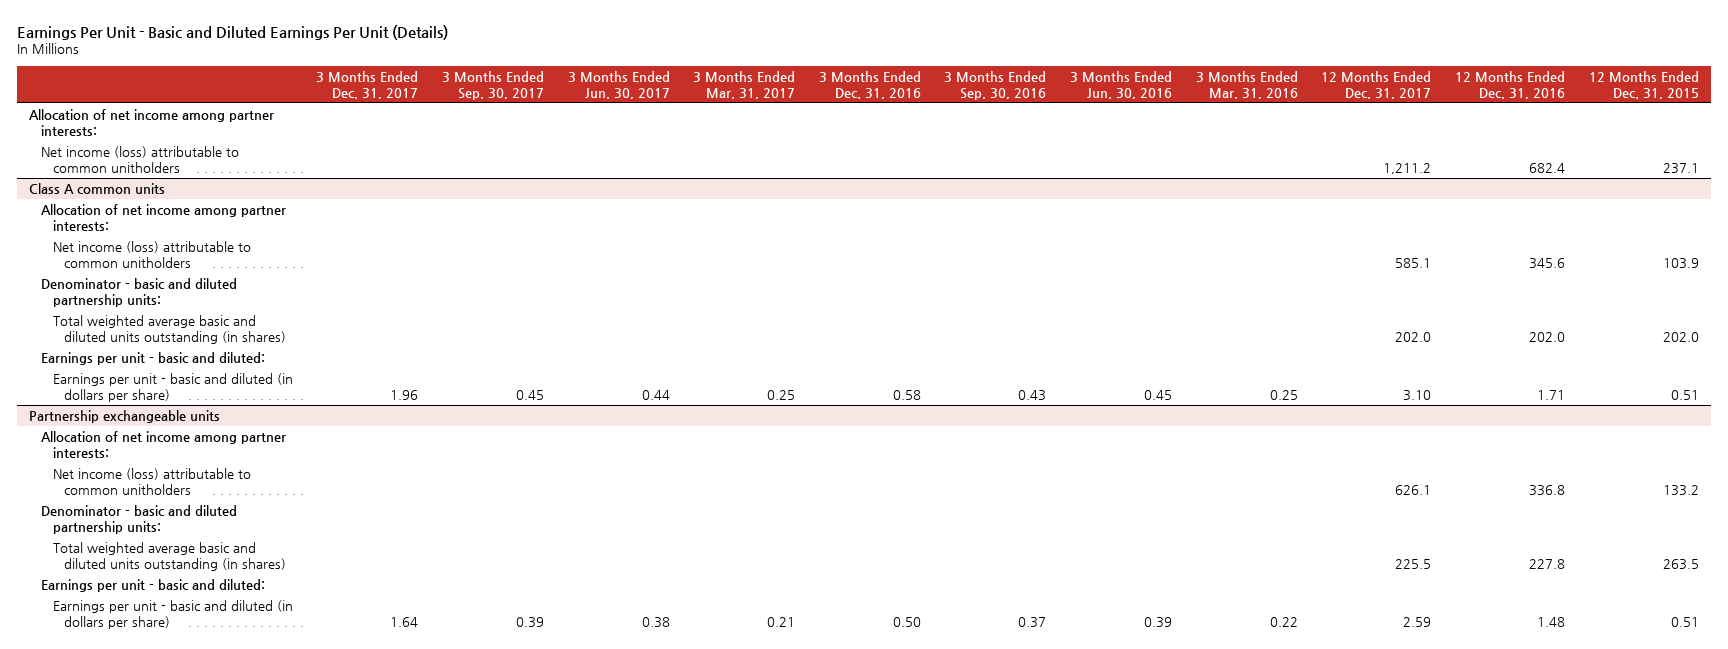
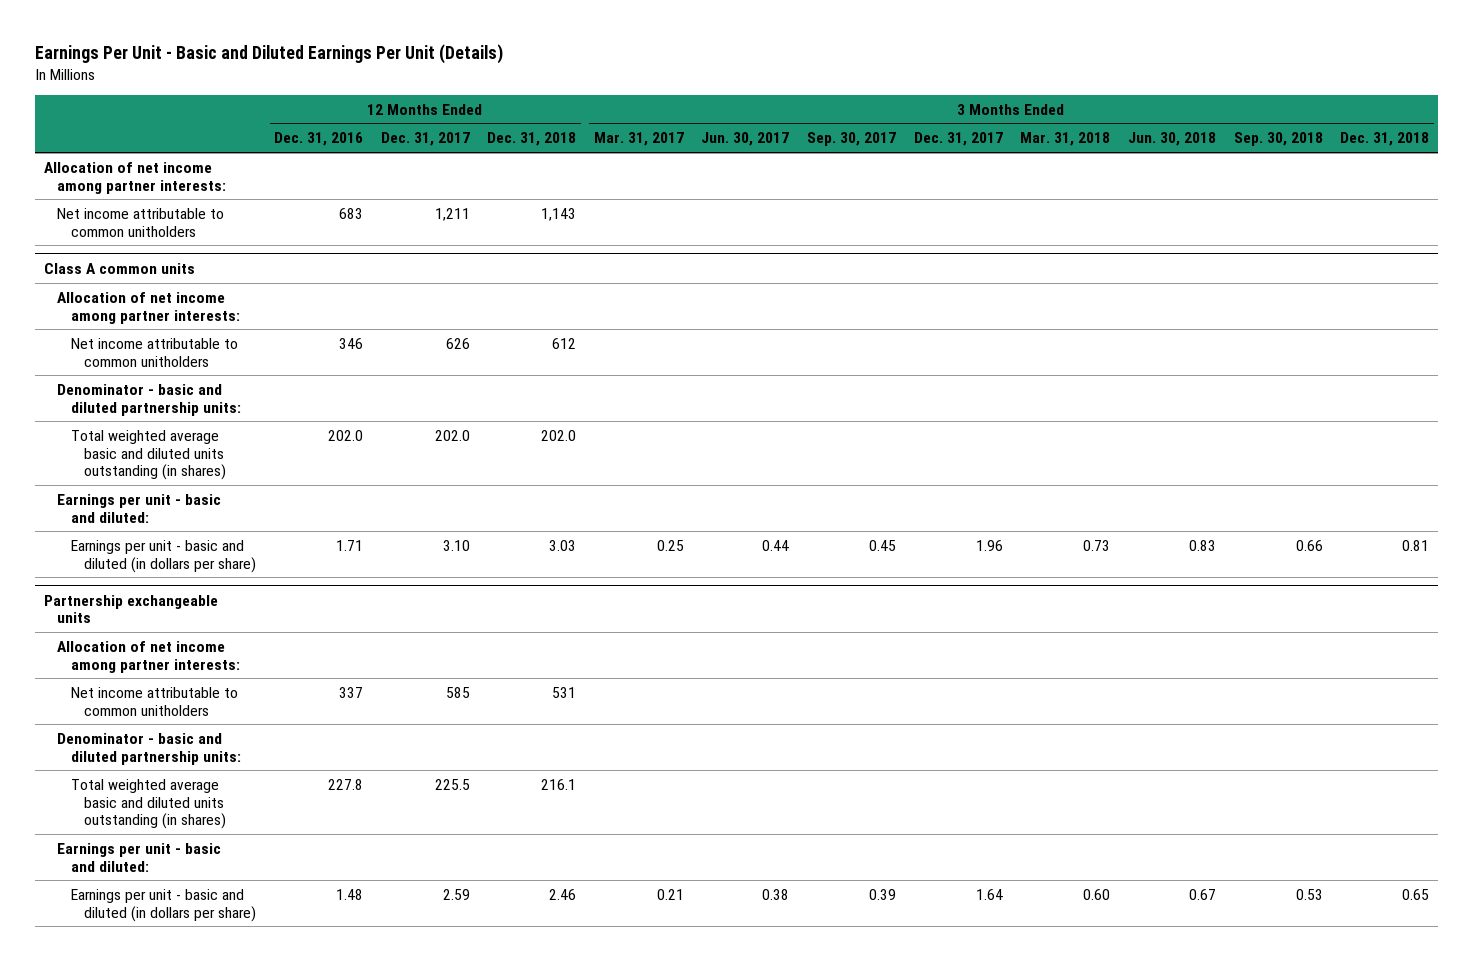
- | 3 Months Ended Dec. 31, 2017 | 3 Months Ended Sep. 30, 2017 | 3 Months Ended Jun. 30, 2017 | 3 Months Ended Mar. 31, 2017 | 3 Months Ended Dec. 31, 2016 | 3 Months Ended Sep. 30, 2016 | 3 Months Ended Jun. 30, 2016 | 3 Months Ended Mar. 31, 2016 | 12 Months Ended Dec. 31, 2017 | 12 Months Ended Dec. 31, 2016 | 12 Months Ended Dec. 31, 2015
+ | 12 Months Ended Dec. 31, 2016 | 12 Months Ended Dec. 31, 2017 | 12 Months Ended Dec. 31, 2018 | 3 Months Ended Mar. 31, 2017 | 3 Months Ended Jun. 30, 2017 | 3 Months Ended Sep. 30, 2017 | 3 Months Ended Dec. 31, 2017 | 3 Months Ended Mar. 31, 2018 | 3 Months Ended Jun. 30, 2018 | 3 Months Ended Sep. 30, 2018 | 3 Months Ended Dec. 31, 2018
- Net income (loss) attributable to common unitholders | | | | | | | | | 1,211.2 | 682.4 | 237.1
+ Net income attributable to common unitholders | 683 | 1,211 | 1,143 | | | | | | | |
@ Class A common units
- Net income (loss) attributable to common unitholders | | | | | | | | | 585.1 | 345.6 | 103.9
+ Net income attributable to common unitholders | 346 | 626 | 612 | | | | | | | |
@ Partnership exchangeable units
- Net income (loss) attributable to common unitholders | | | | | | | | | 626.1 | 336.8 | 133.2
+ Net income attributable to common unitholders | 337 | 585 | 531 | | | | | | | |

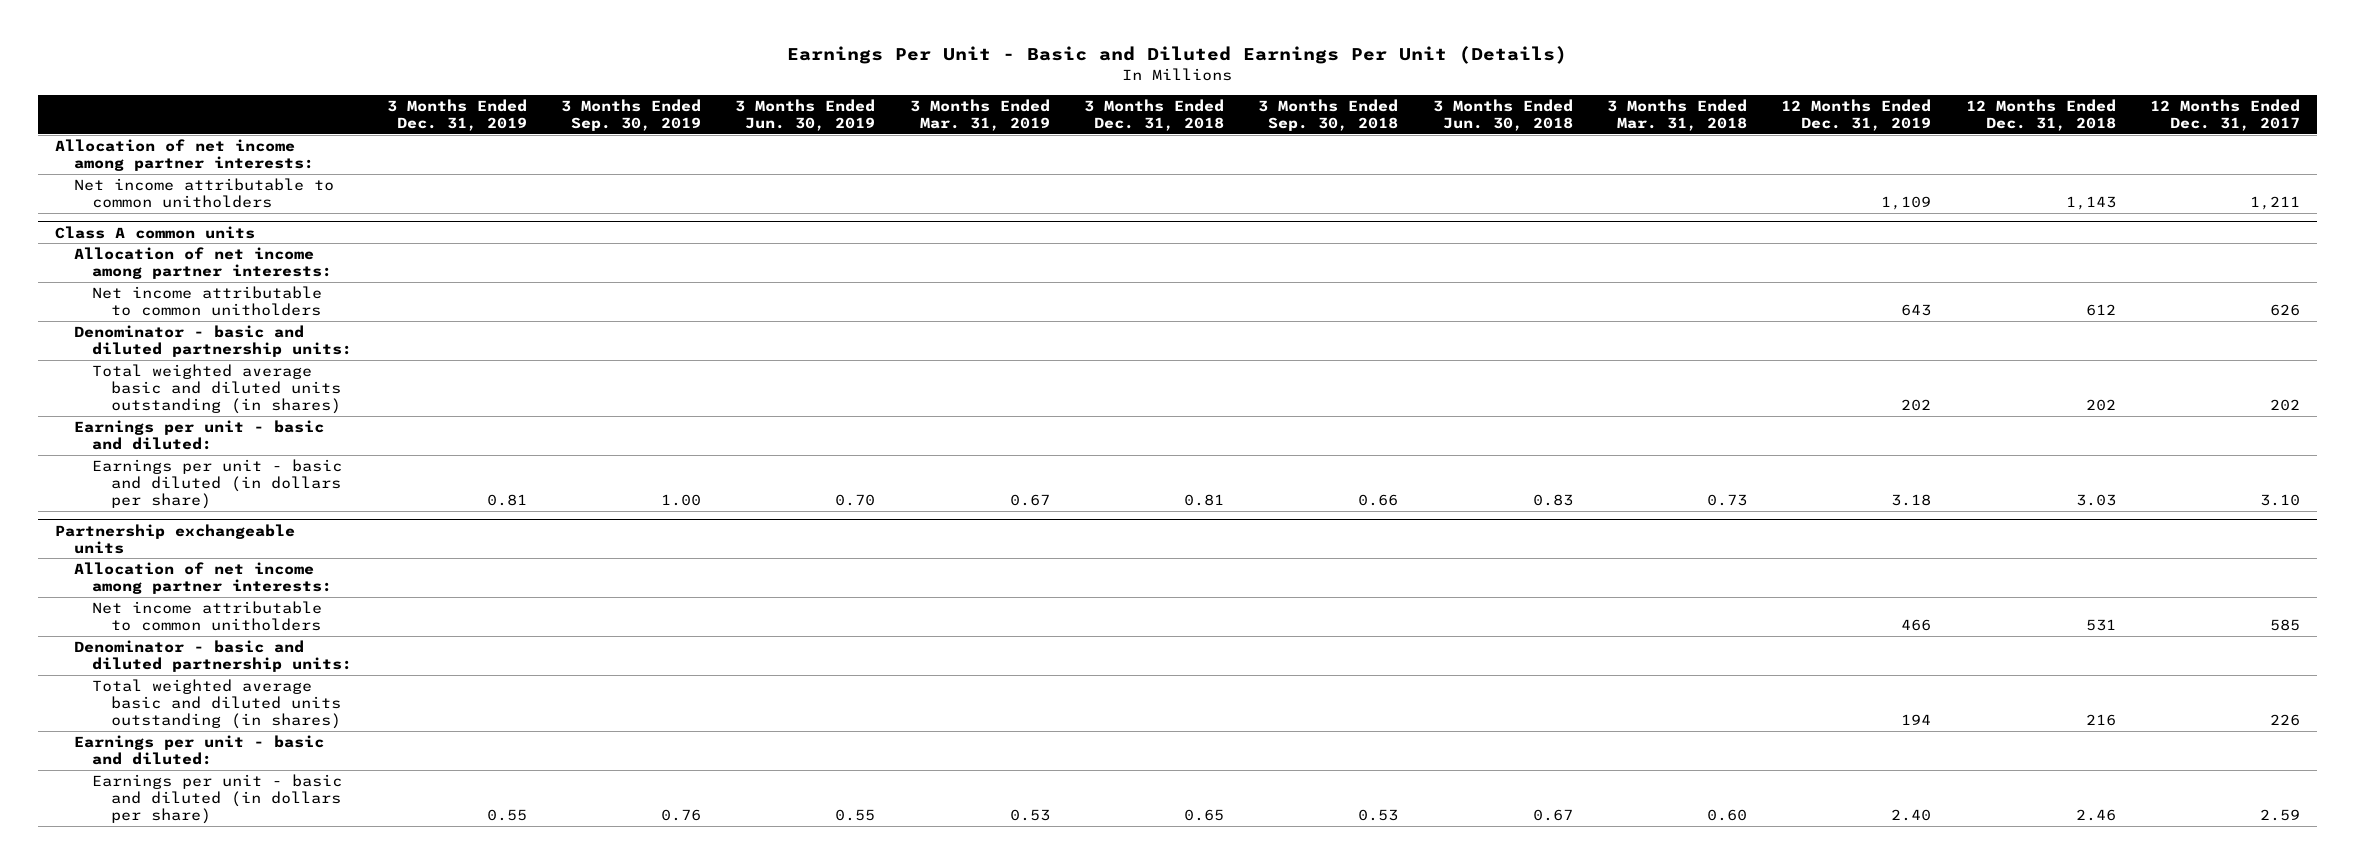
- | 12 Months Ended Dec. 31, 2016 | 12 Months Ended Dec. 31, 2017 | 12 Months Ended Dec. 31, 2018 | 3 Months Ended Mar. 31, 2017 | 3 Months Ended Jun. 30, 2017 | 3 Months Ended Sep. 30, 2017 | 3 Months Ended Dec. 31, 2017 | 3 Months Ended Mar. 31, 2018 | 3 Months Ended Jun. 30, 2018 | 3 Months Ended Sep. 30, 2018 | 3 Months Ended Dec. 31, 2018
+ | 3 Months Ended Dec. 31, 2019 | 3 Months Ended Sep. 30, 2019 | 3 Months Ended Jun. 30, 2019 | 3 Months Ended Mar. 31, 2019 | 3 Months Ended Dec. 31, 2018 | 3 Months Ended Sep. 30, 2018 | 3 Months Ended Jun. 30, 2018 | 3 Months Ended Mar. 31, 2018 | 12 Months Ended Dec. 31, 2019 | 12 Months Ended Dec. 31, 2018 | 12 Months Ended Dec. 31, 2017
@ Class A common units
- Total weighted average basic and diluted units outstanding (in shares) | 202.0 | 202.0 | 202.0 | | | | | | | |
+ Total weighted average basic and diluted units outstanding (in shares) | | | | | | | | | 202 | 202 | 202
@ Partnership exchangeable units
- Total weighted average basic and diluted units outstanding (in shares) | 227.8 | 225.5 | 216.1 | | | | | | | |
+ Total weighted average basic and diluted units outstanding (in shares) | | | | | | | | | 194 | 216 | 226

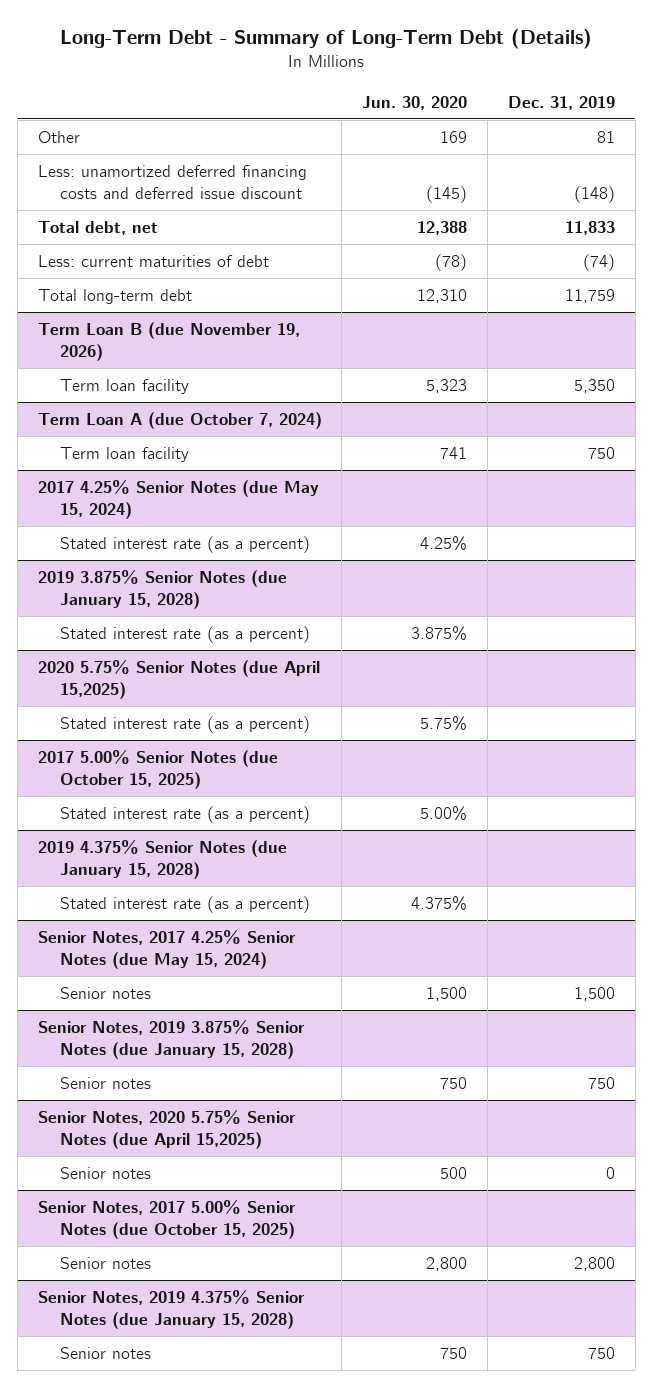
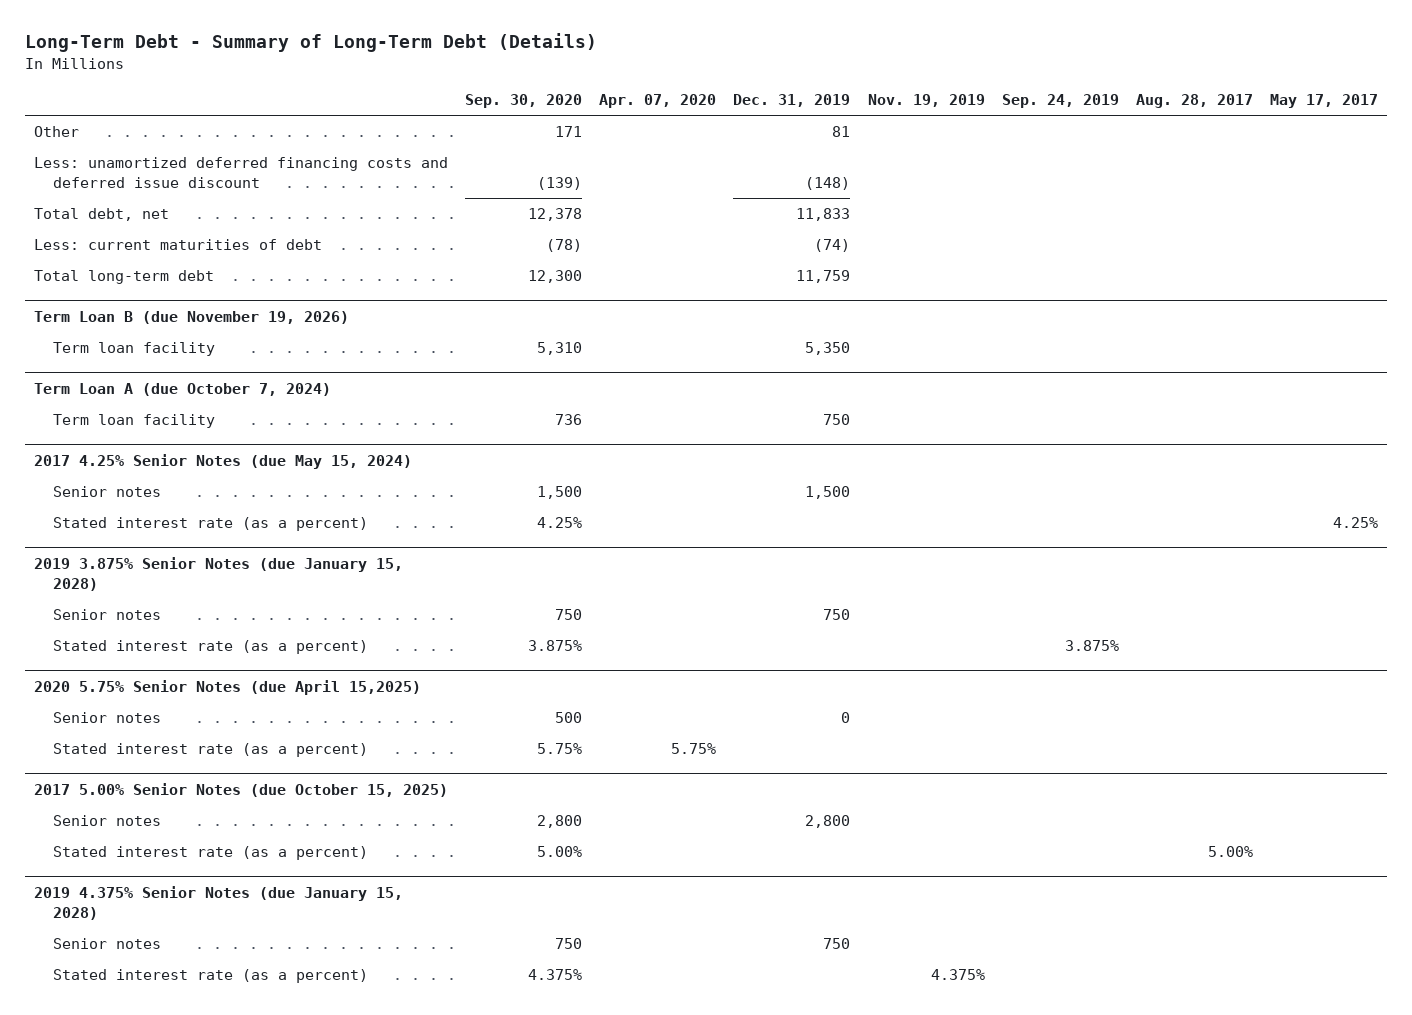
- | Jun. 30, 2020 | Dec. 31, 2019
+ | Sep. 30, 2020 | Apr. 07, 2020 | Dec. 31, 2019 | Nov. 19, 2019 | Sep. 24, 2019 | Aug. 28, 2017 | May 17, 2017
@ 2017 4.25% Senior Notes (due May 15, 2024)
+ Senior notes | 1,500 | | 1,500 | | | |
@ 2019 3.875% Senior Notes (due January 15, 2028)
+ Senior notes | 750 | | 750 | | | |
@ 2020 5.75% Senior Notes (due April 15,2025)
+ Senior notes | 500 | | 0 | | | |
@ 2017 5.00% Senior Notes (due October 15, 2025)
+ Senior notes | 2,800 | | 2,800 | | | |
- Senior Notes, 2017 4.25% Senior Notes (due May 15, 2024)
- Senior notes | 1,500 | 1,500
- Senior Notes, 2019 3.875% Senior Notes (due January 15, 2028)
- Senior Notes, 2020 5.75% Senior Notes (due April 15,2025)
- Senior notes | 500 | 0
- Senior Notes, 2017 5.00% Senior Notes (due October 15, 2025)
- Senior notes | 2,800 | 2,800
- Senior Notes, 2019 4.375% Senior Notes (due January 15, 2028)
- Senior notes | 750 | 750
@ 2019 4.375% Senior Notes (due January 15, 2028)
moved down: Stated interest rate (as a percent) | 4.375% | | | 4.375% | | |

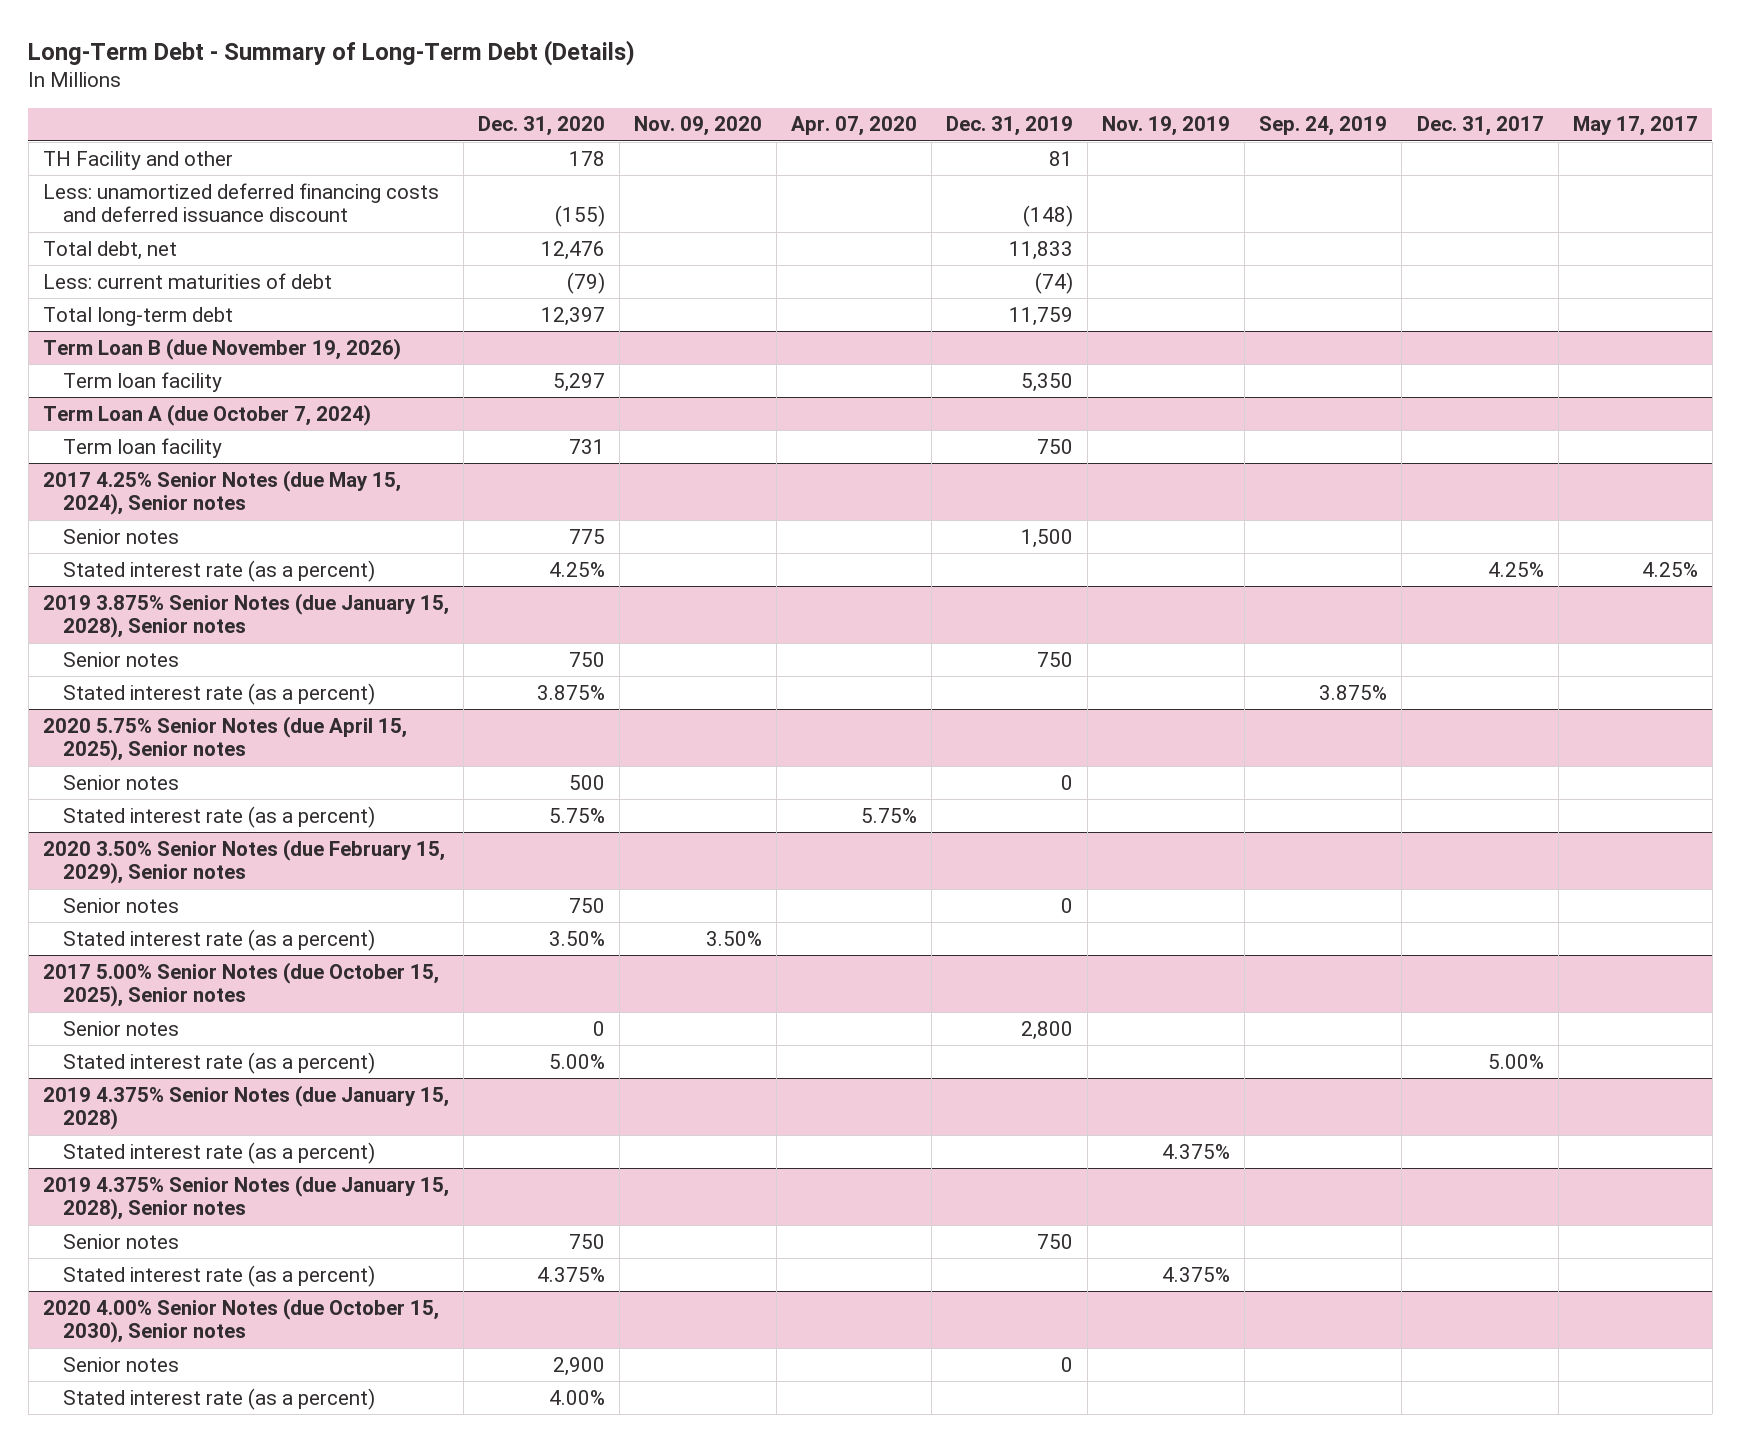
- | Sep. 30, 2020 | Apr. 07, 2020 | Dec. 31, 2019 | Nov. 19, 2019 | Sep. 24, 2019 | Aug. 28, 2017 | May 17, 2017
+ | Dec. 31, 2020 | Nov. 09, 2020 | Apr. 07, 2020 | Dec. 31, 2019 | Nov. 19, 2019 | Sep. 24, 2019 | Dec. 31, 2017 | May 17, 2017
- Other | 171 | | 81 | | | |
- Less: unamortized deferred financing costs and deferred issue discount | (139) | | (148) | | | |
+ TH Facility and other | 178 | | | 81 | | | |
+ Less: unamortized deferred financing costs and deferred issuance discount | (155) | | | (148) | | | |
- 2017 4.25% Senior Notes (due May 15, 2024)
+ 2017 4.25% Senior Notes (due May 15, 2024), Senior notes
- 2019 3.875% Senior Notes (due January 15, 2028)
+ 2019 3.875% Senior Notes (due January 15, 2028), Senior notes
- 2020 5.75% Senior Notes (due April 15,2025)
+ 2020 5.75% Senior Notes (due April 15, 2025), Senior notes
- 2017 5.00% Senior Notes (due October 15, 2025)
+ 2020 3.50% Senior Notes (due February 15, 2029), Senior notes
+ Senior notes | 750 | | | 0 | | | |
+ Stated interest rate (as a percent) | 3.50% | 3.50% | | | | | |
+ 2017 5.00% Senior Notes (due October 15, 2025), Senior notes
@ 2019 4.375% Senior Notes (due January 15, 2028)
+ Stated interest rate (as a percent) | | | | | 4.375% | | |
+ 2019 4.375% Senior Notes (due January 15, 2028), Senior notes
+ 2020 4.00% Senior Notes (due October 15, 2030), Senior notes
+ Senior notes | 2,900 | | | 0 | | | |
+ Stated interest rate (as a percent) | 4.00% | | | | | | |

